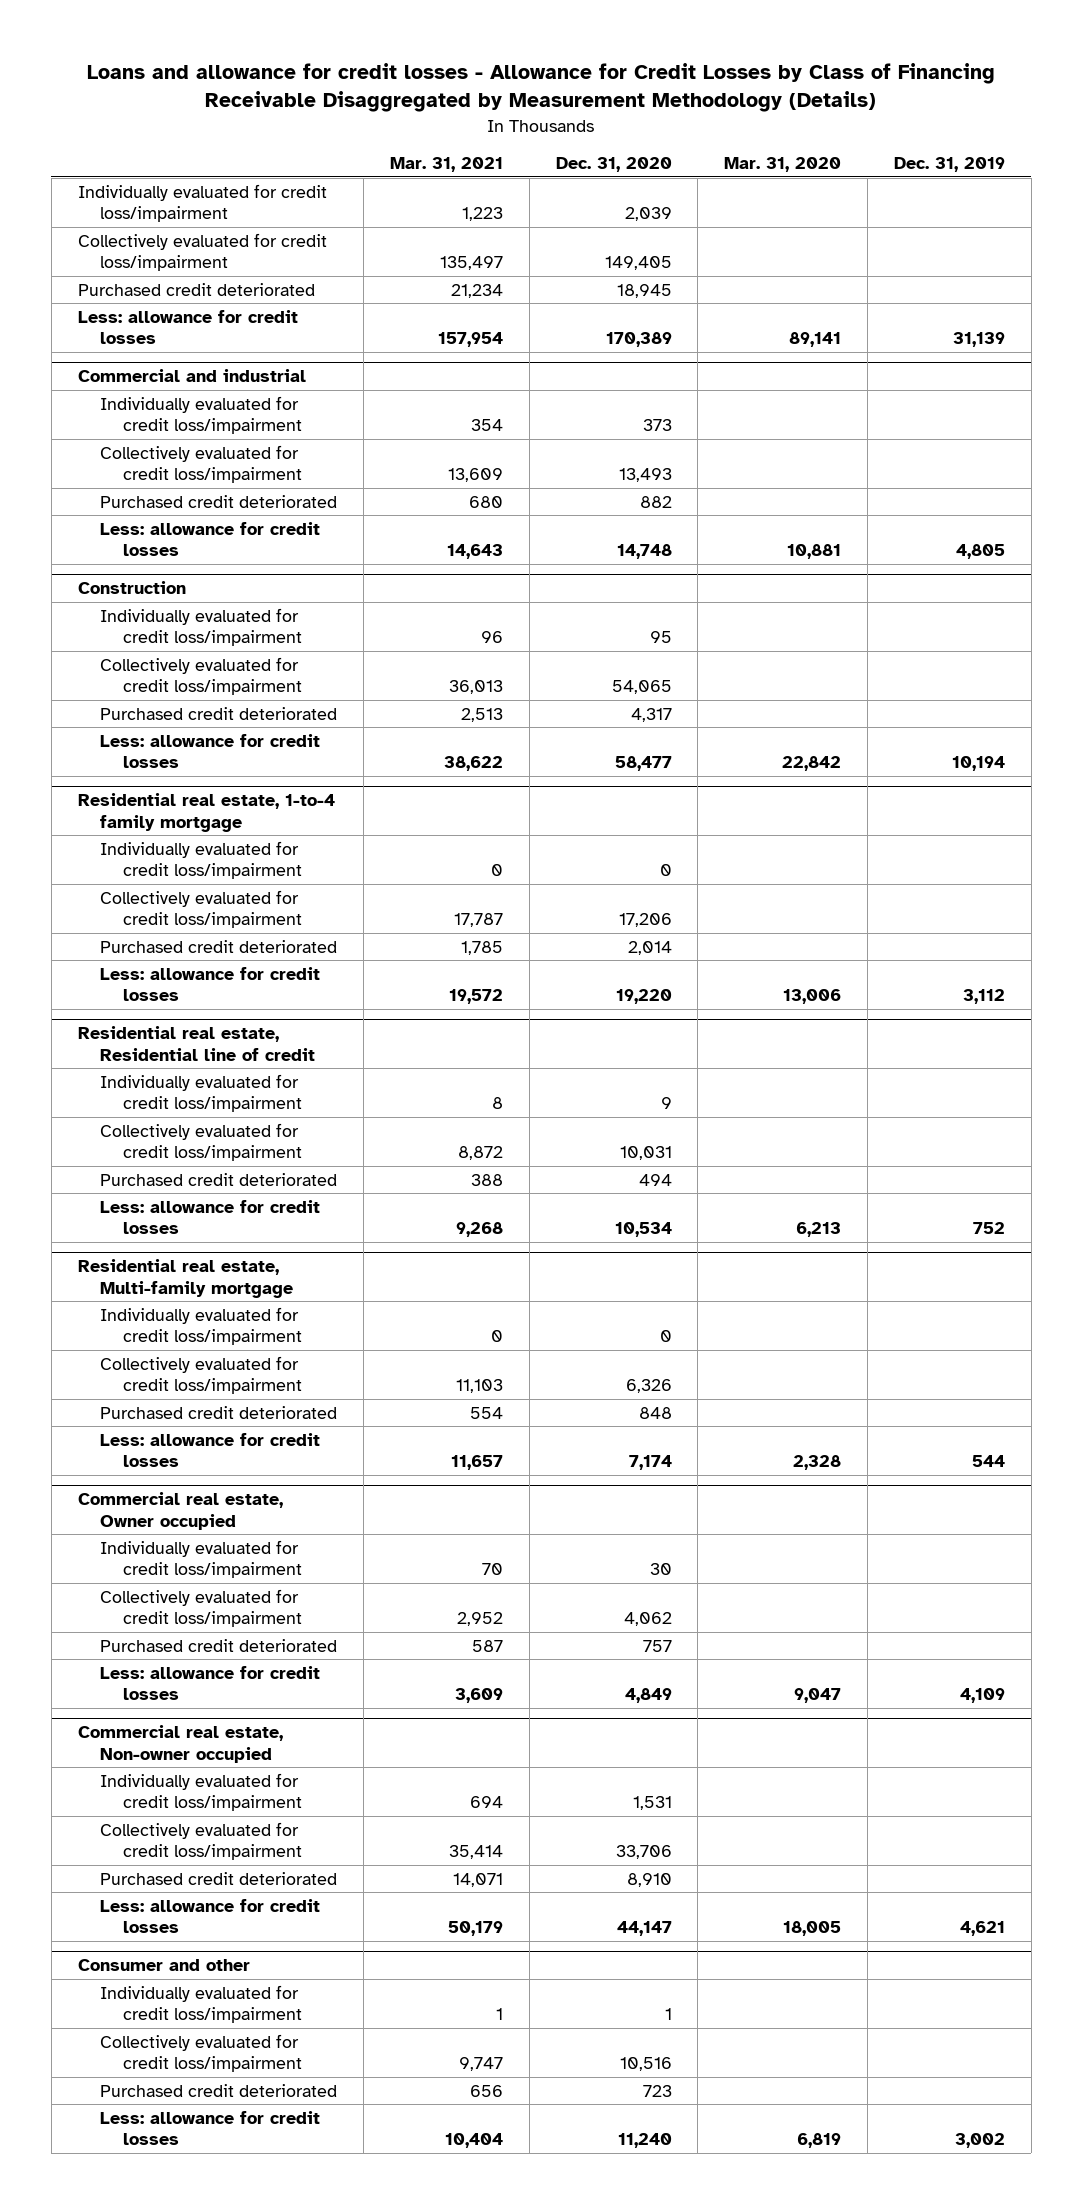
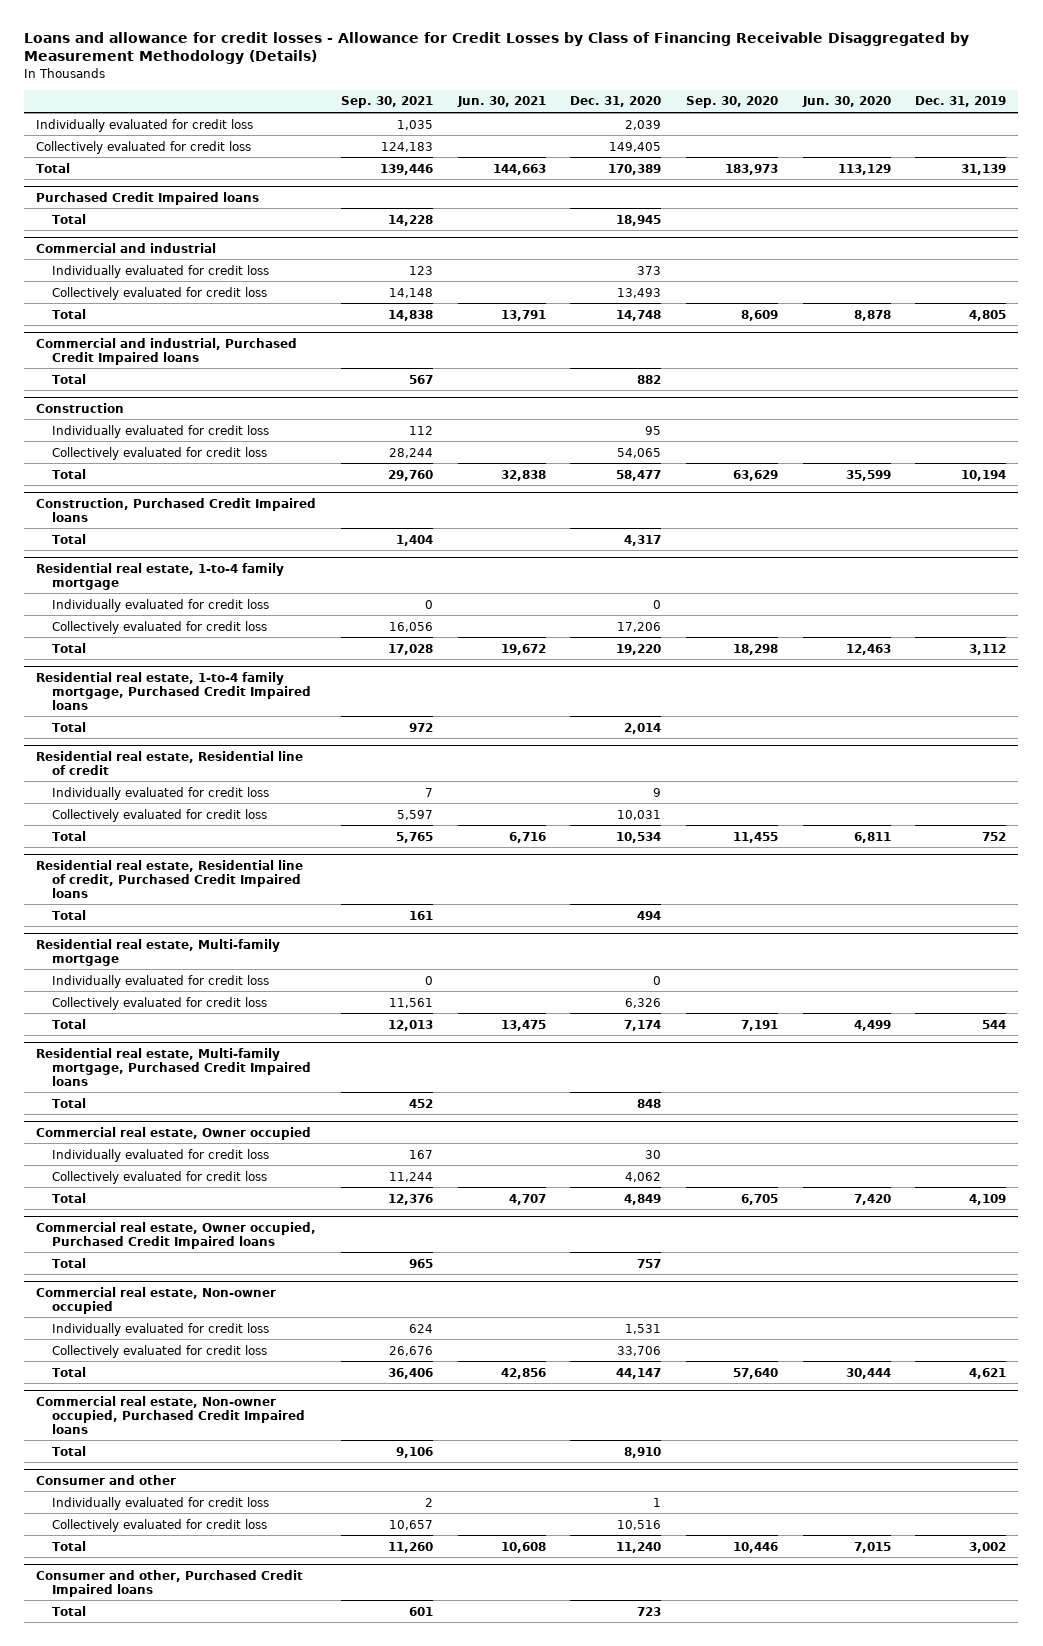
- | Mar. 31, 2021 | Dec. 31, 2020 | Mar. 31, 2020 | Dec. 31, 2019
+ | Sep. 30, 2021 | Jun. 30, 2021 | Dec. 31, 2020 | Sep. 30, 2020 | Jun. 30, 2020 | Dec. 31, 2019
- Individually evaluated for credit loss/impairment | 1,223 | 2,039 | |
- Collectively evaluated for credit loss/impairment | 135,497 | 149,405 | |
- Purchased credit deteriorated | 21,234 | 18,945 | |
- Less: allowance for credit losses | 157,954 | 170,389 | 89,141 | 31,139
+ Individually evaluated for credit loss | 1,035 | | 2,039 | | |
+ Collectively evaluated for credit loss | 124,183 | | 149,405 | | |
+ Total | 139,446 | 144,663 | 170,389 | 183,973 | 113,129 | 31,139
+ Purchased Credit Impaired loans
+ Total | 14,228 | | 18,945 | | |
@ Commercial and industrial
- Individually evaluated for credit loss/impairment | 354 | 373 | |
- Collectively evaluated for credit loss/impairment | 13,609 | 13,493 | |
- Purchased credit deteriorated | 680 | 882 | |
- Less: allowance for credit losses | 14,643 | 14,748 | 10,881 | 4,805
+ Individually evaluated for credit loss | 123 | | 373 | | |
+ Collectively evaluated for credit loss | 14,148 | | 13,493 | | |
+ Total | 14,838 | 13,791 | 14,748 | 8,609 | 8,878 | 4,805
+ Commercial and industrial, Purchased Credit Impaired loans
+ Total | 567 | | 882 | | |
@ Construction
- Individually evaluated for credit loss/impairment | 96 | 95 | |
- Collectively evaluated for credit loss/impairment | 36,013 | 54,065 | |
- Purchased credit deteriorated | 2,513 | 4,317 | |
- Less: allowance for credit losses | 38,622 | 58,477 | 22,842 | 10,194
+ Individually evaluated for credit loss | 112 | | 95 | | |
+ Collectively evaluated for credit loss | 28,244 | | 54,065 | | |
+ Total | 29,760 | 32,838 | 58,477 | 63,629 | 35,599 | 10,194
+ Construction, Purchased Credit Impaired loans
+ Total | 1,404 | | 4,317 | | |
@ Residential real estate, 1-to-4 family mortgage
- Individually evaluated for credit loss/impairment | 0 | 0 | |
- Collectively evaluated for credit loss/impairment | 17,787 | 17,206 | |
- Purchased credit deteriorated | 1,785 | 2,014 | |
- Less: allowance for credit losses | 19,572 | 19,220 | 13,006 | 3,112
+ Individually evaluated for credit loss | 0 | | 0 | | |
+ Collectively evaluated for credit loss | 16,056 | | 17,206 | | |
+ Total | 17,028 | 19,672 | 19,220 | 18,298 | 12,463 | 3,112
+ Residential real estate, 1-to-4 family mortgage, Purchased Credit Impaired loans
+ Total | 972 | | 2,014 | | |
@ Residential real estate, Residential line of credit
- Individually evaluated for credit loss/impairment | 8 | 9 | |
- Collectively evaluated for credit loss/impairment | 8,872 | 10,031 | |
- Purchased credit deteriorated | 388 | 494 | |
- Less: allowance for credit losses | 9,268 | 10,534 | 6,213 | 752
+ Individually evaluated for credit loss | 7 | | 9 | | |
+ Collectively evaluated for credit loss | 5,597 | | 10,031 | | |
+ Total | 5,765 | 6,716 | 10,534 | 11,455 | 6,811 | 752
+ Residential real estate, Residential line of credit, Purchased Credit Impaired loans
+ Total | 161 | | 494 | | |
@ Residential real estate, Multi-family mortgage
- Individually evaluated for credit loss/impairment | 0 | 0 | |
- Collectively evaluated for credit loss/impairment | 11,103 | 6,326 | |
- Purchased credit deteriorated | 554 | 848 | |
- Less: allowance for credit losses | 11,657 | 7,174 | 2,328 | 544
+ Individually evaluated for credit loss | 0 | | 0 | | |
+ Collectively evaluated for credit loss | 11,561 | | 6,326 | | |
+ Total | 12,013 | 13,475 | 7,174 | 7,191 | 4,499 | 544
+ Residential real estate, Multi-family mortgage, Purchased Credit Impaired loans
+ Total | 452 | | 848 | | |
@ Commercial real estate, Owner occupied
- Individually evaluated for credit loss/impairment | 70 | 30 | |
- Collectively evaluated for credit loss/impairment | 2,952 | 4,062 | |
- Purchased credit deteriorated | 587 | 757 | |
- Less: allowance for credit losses | 3,609 | 4,849 | 9,047 | 4,109
+ Individually evaluated for credit loss | 167 | | 30 | | |
+ Collectively evaluated for credit loss | 11,244 | | 4,062 | | |
+ Total | 12,376 | 4,707 | 4,849 | 6,705 | 7,420 | 4,109
+ Commercial real estate, Owner occupied, Purchased Credit Impaired loans
+ Total | 965 | | 757 | | |
@ Commercial real estate, Non-owner occupied
- Individually evaluated for credit loss/impairment | 694 | 1,531 | |
- Collectively evaluated for credit loss/impairment | 35,414 | 33,706 | |
- Purchased credit deteriorated | 14,071 | 8,910 | |
- Less: allowance for credit losses | 50,179 | 44,147 | 18,005 | 4,621
+ Individually evaluated for credit loss | 624 | | 1,531 | | |
+ Collectively evaluated for credit loss | 26,676 | | 33,706 | | |
+ Total | 36,406 | 42,856 | 44,147 | 57,640 | 30,444 | 4,621
+ Commercial real estate, Non-owner occupied, Purchased Credit Impaired loans
+ Total | 9,106 | | 8,910 | | |
@ Consumer and other
- Individually evaluated for credit loss/impairment | 1 | 1 | |
- Collectively evaluated for credit loss/impairment | 9,747 | 10,516 | |
- Purchased credit deteriorated | 656 | 723 | |
- Less: allowance for credit losses | 10,404 | 11,240 | 6,819 | 3,002
+ Individually evaluated for credit loss | 2 | | 1 | | |
+ Collectively evaluated for credit loss | 10,657 | | 10,516 | | |
+ Total | 11,260 | 10,608 | 11,240 | 10,446 | 7,015 | 3,002
+ Consumer and other, Purchased Credit Impaired loans
+ Total | 601 | | 723 | | |

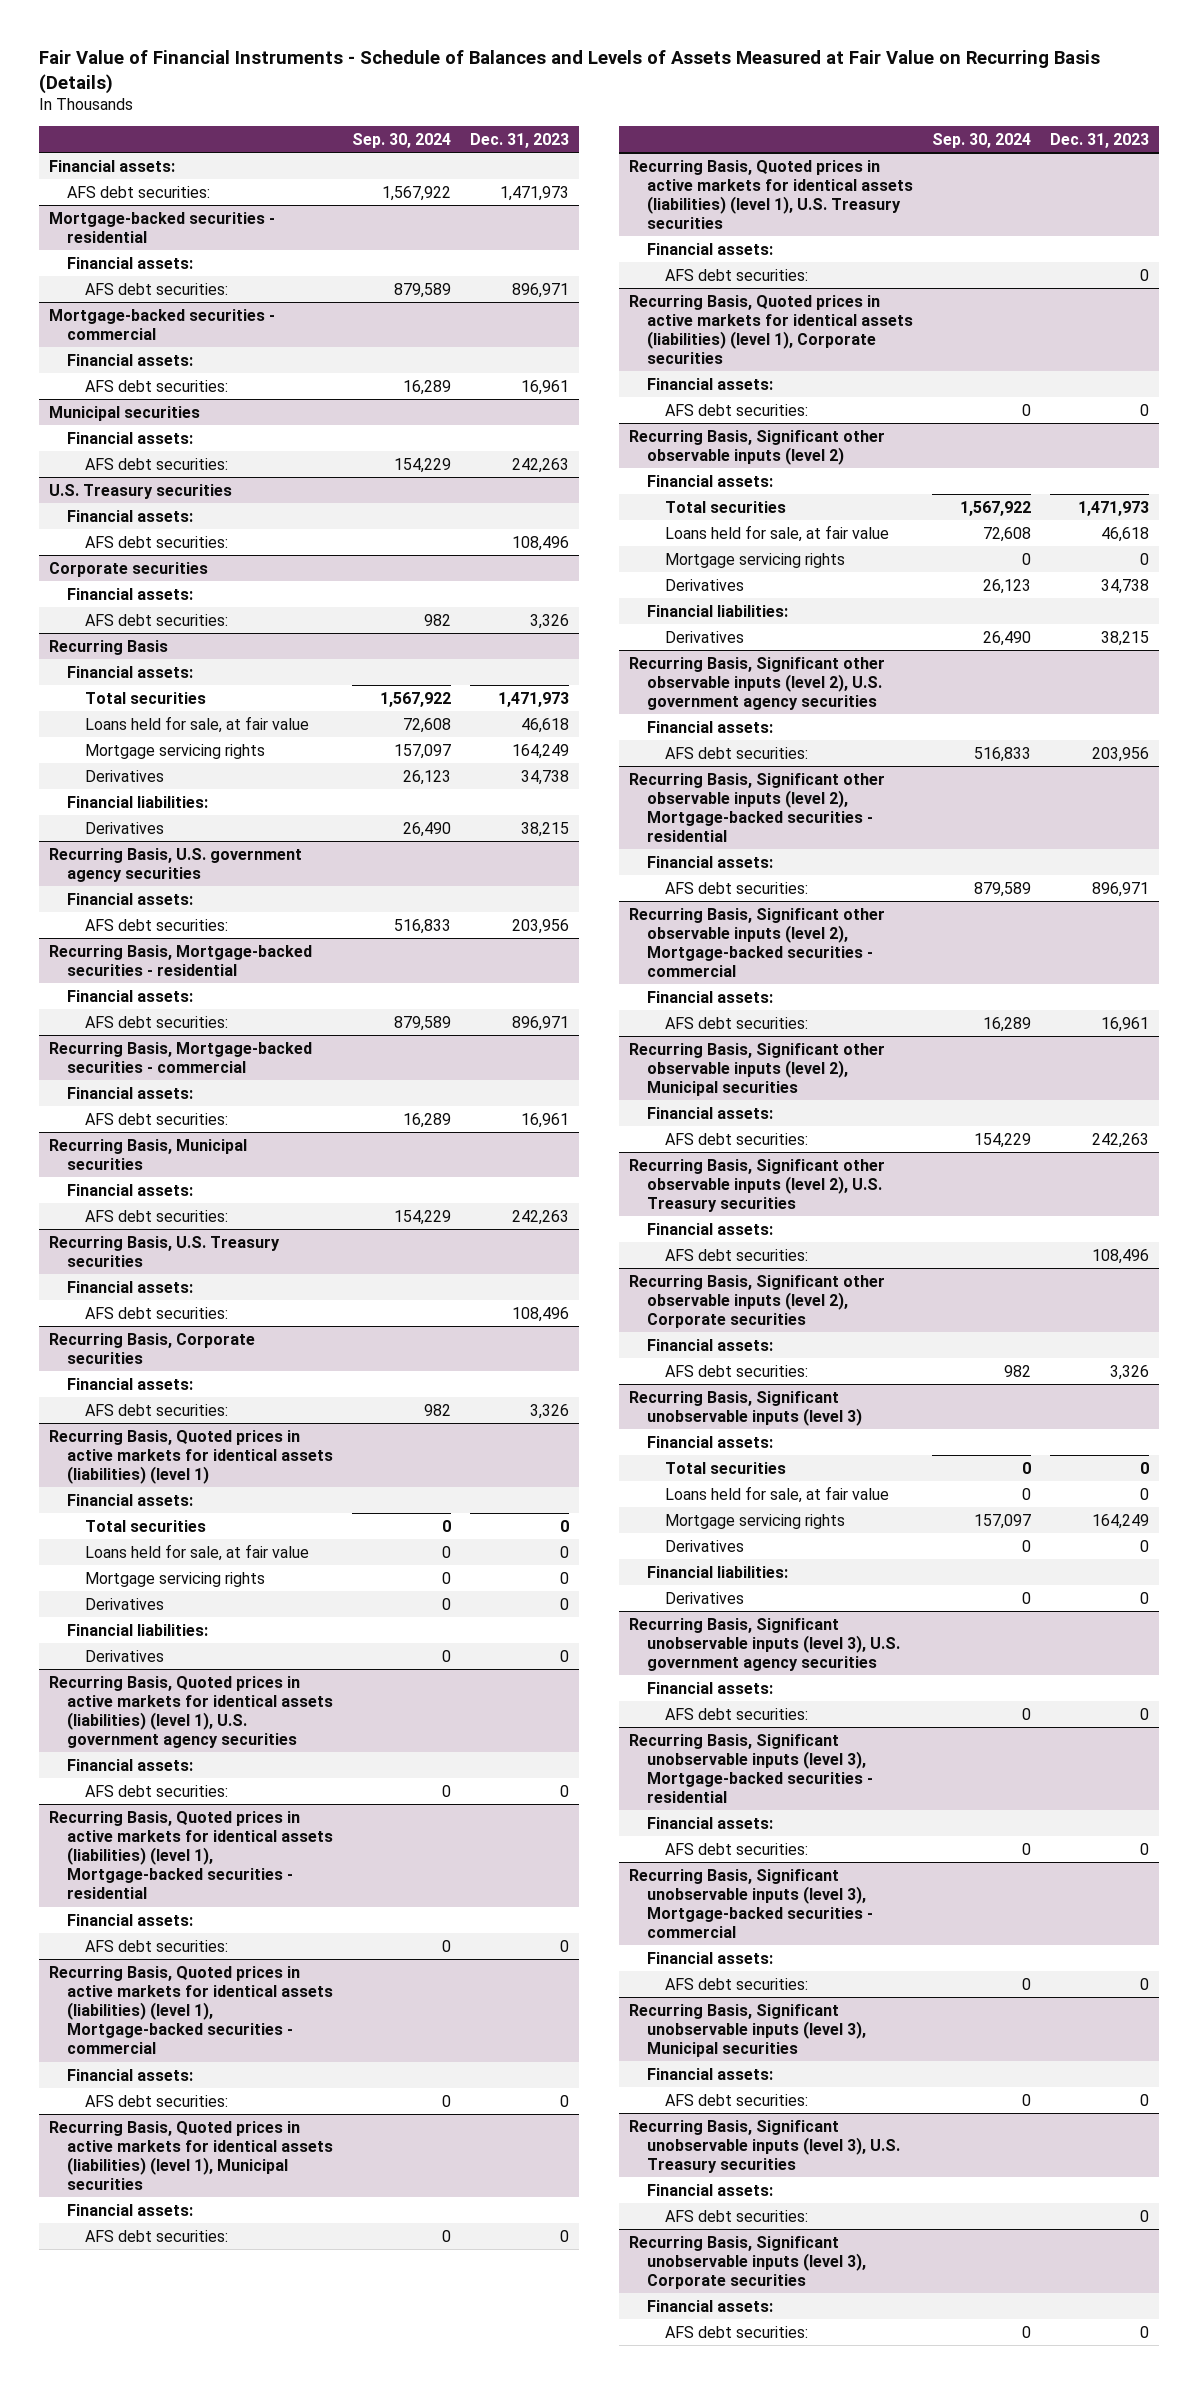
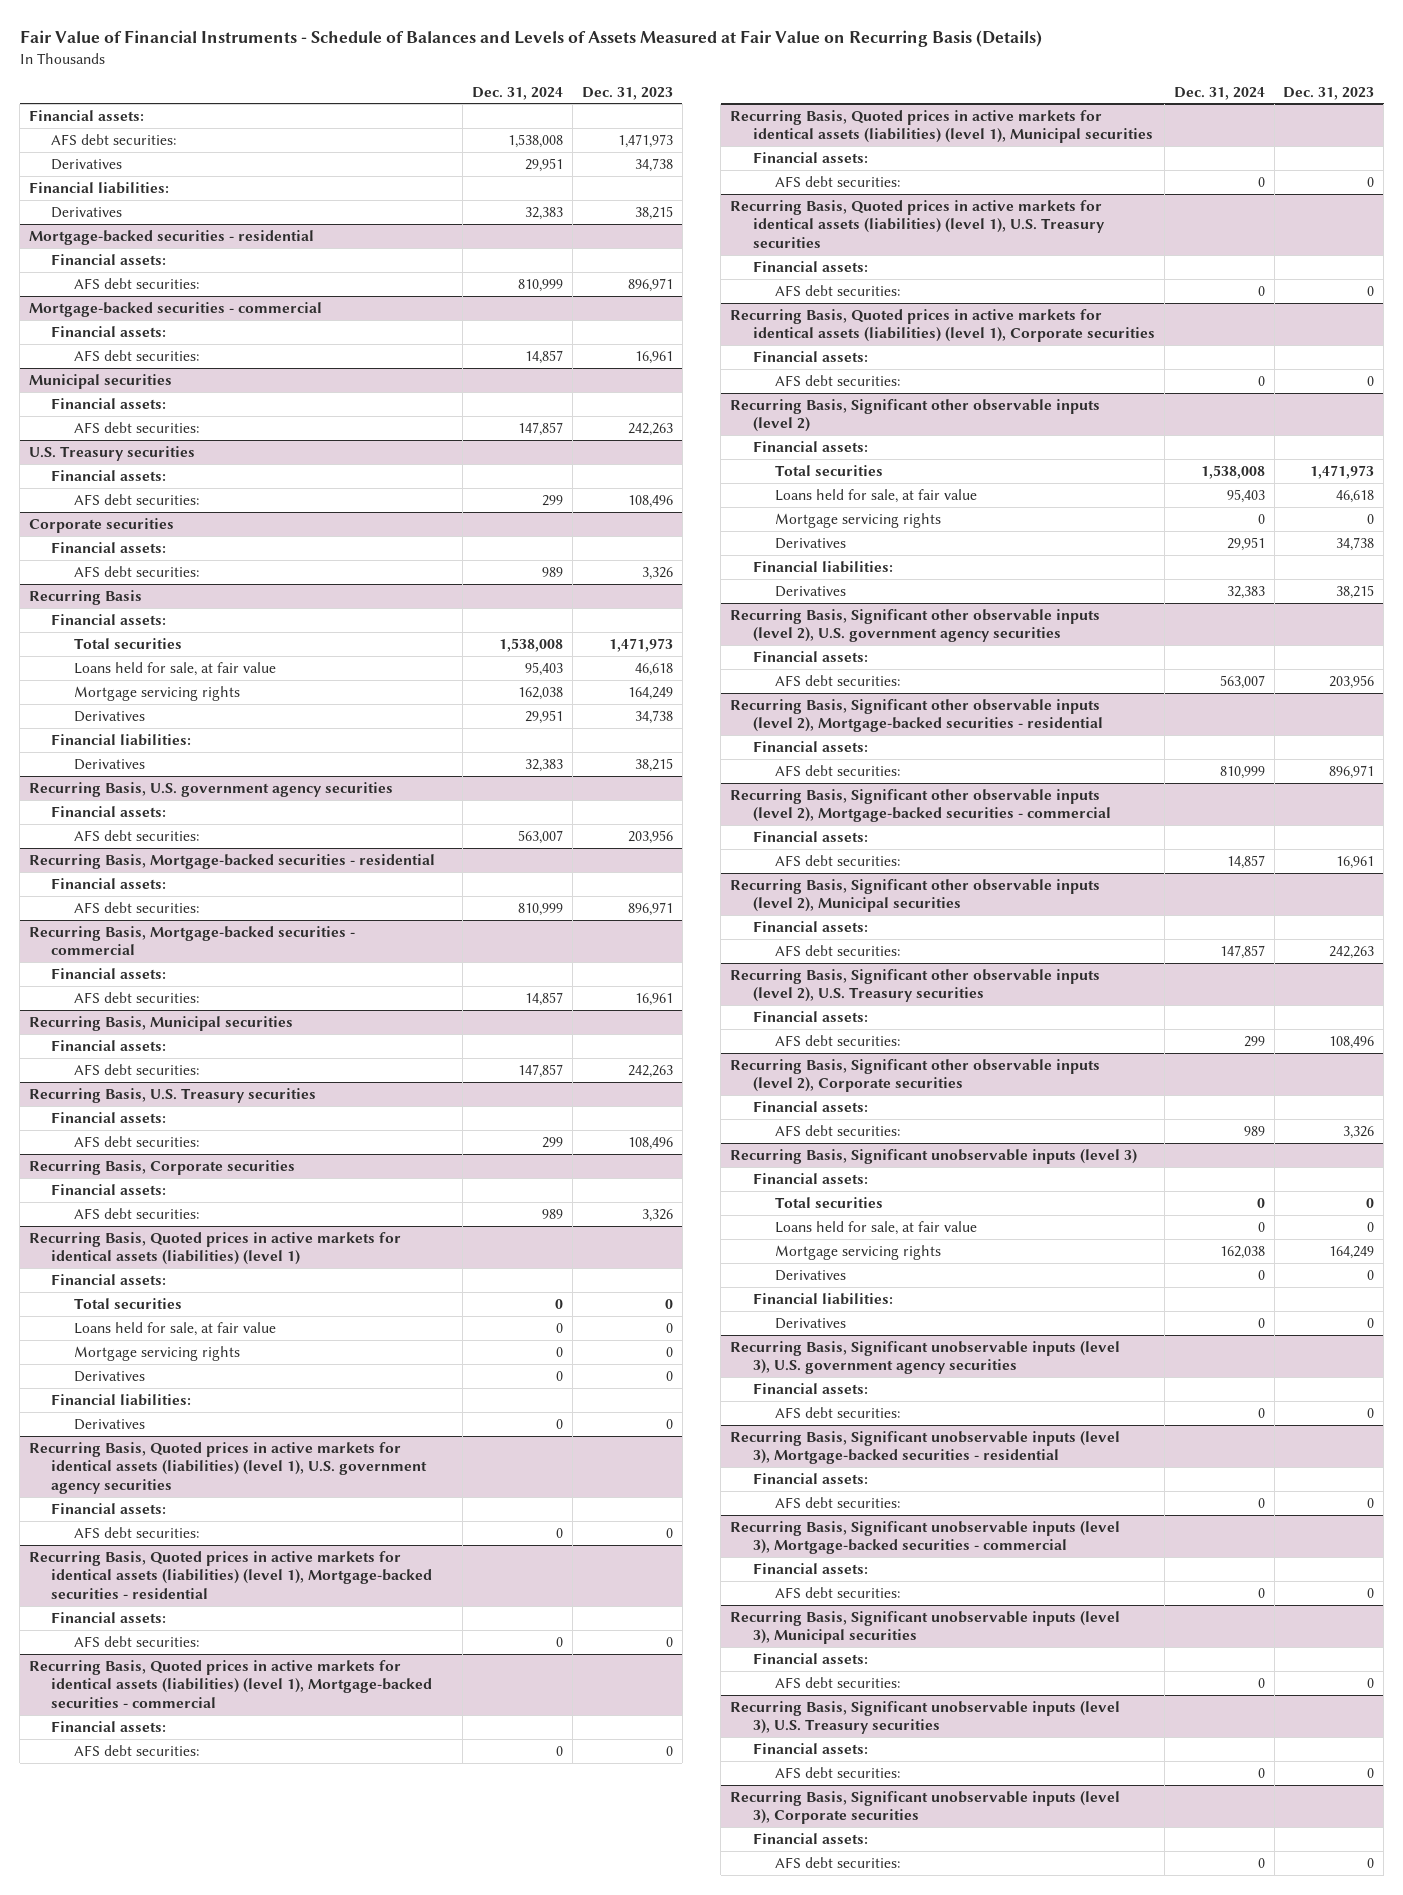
- | Sep. 30, 2024 | Dec. 31, 2023
+ | Dec. 31, 2024 | Dec. 31, 2023
+ Derivatives | 29,951 | 34,738
+ Financial liabilities:
+ Derivatives | 32,383 | 38,215

